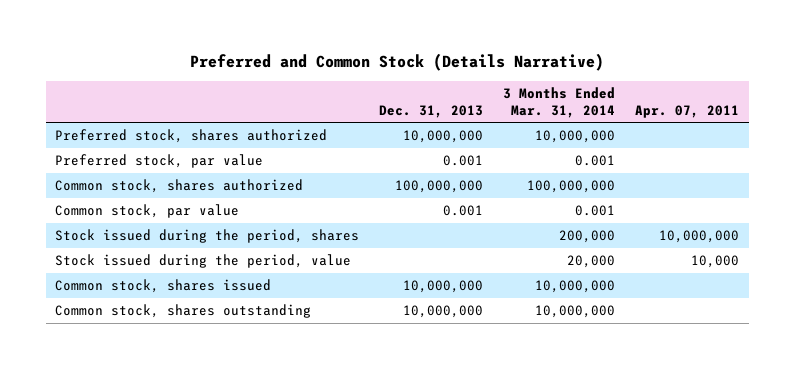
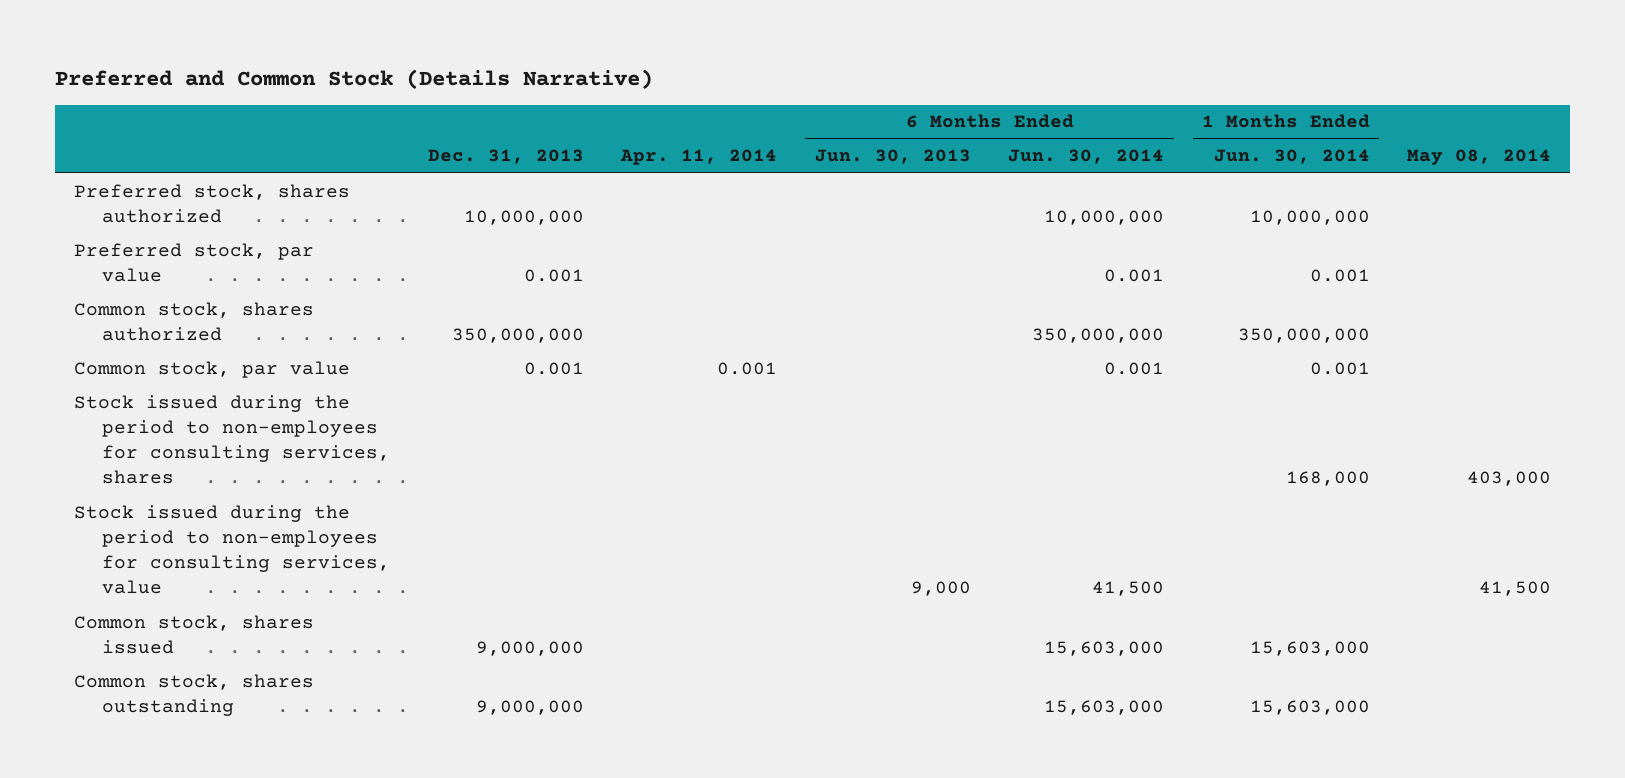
- | Dec. 31, 2013 | 3 Months Ended Mar. 31, 2014 | Apr. 07, 2011
+ | Dec. 31, 2013 | Apr. 11, 2014 | 6 Months Ended Jun. 30, 2013 | 6 Months Ended Jun. 30, 2014 | 1 Months Ended Jun. 30, 2014 | May 08, 2014
- Common stock, shares authorized | 100,000,000 | 100,000,000 |
+ Common stock, shares authorized | 350,000,000 | | | 350,000,000 | 350,000,000 |
- Stock issued during the period, shares | | 200,000 | 10,000,000
- Stock issued during the period, value | | 20,000 | 10,000
- Common stock, shares issued | 10,000,000 | 10,000,000 |
- Common stock, shares outstanding | 10,000,000 | 10,000,000 |
+ Stock issued during the period to non-employees for consulting services, shares | | | | | 168,000 | 403,000
+ Stock issued during the period to non-employees for consulting services, value | | | 9,000 | 41,500 | | 41,500
+ Common stock, shares issued | 9,000,000 | | | 15,603,000 | 15,603,000 |
+ Common stock, shares outstanding | 9,000,000 | | | 15,603,000 | 15,603,000 |

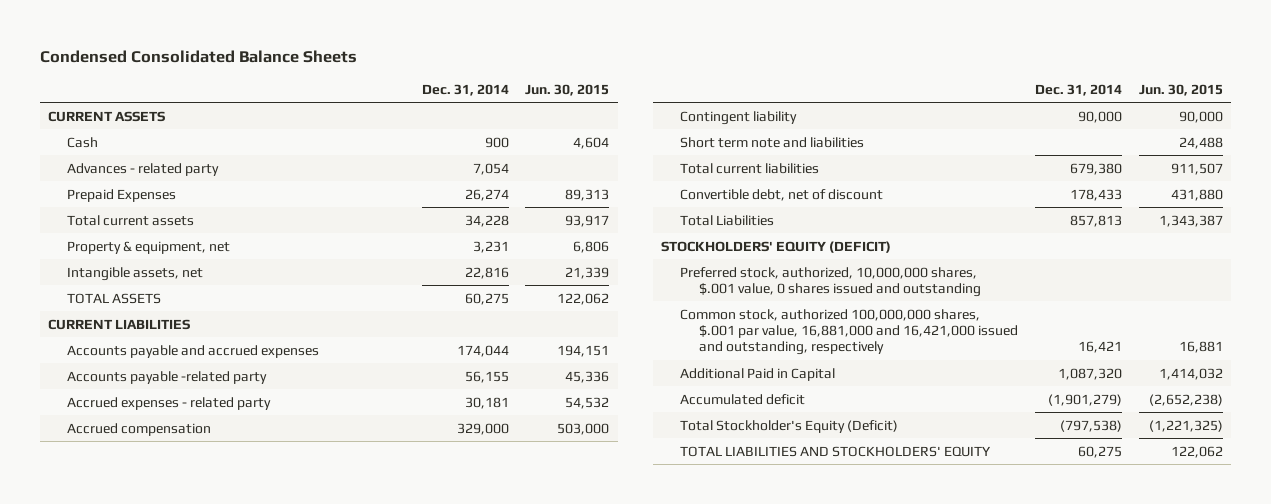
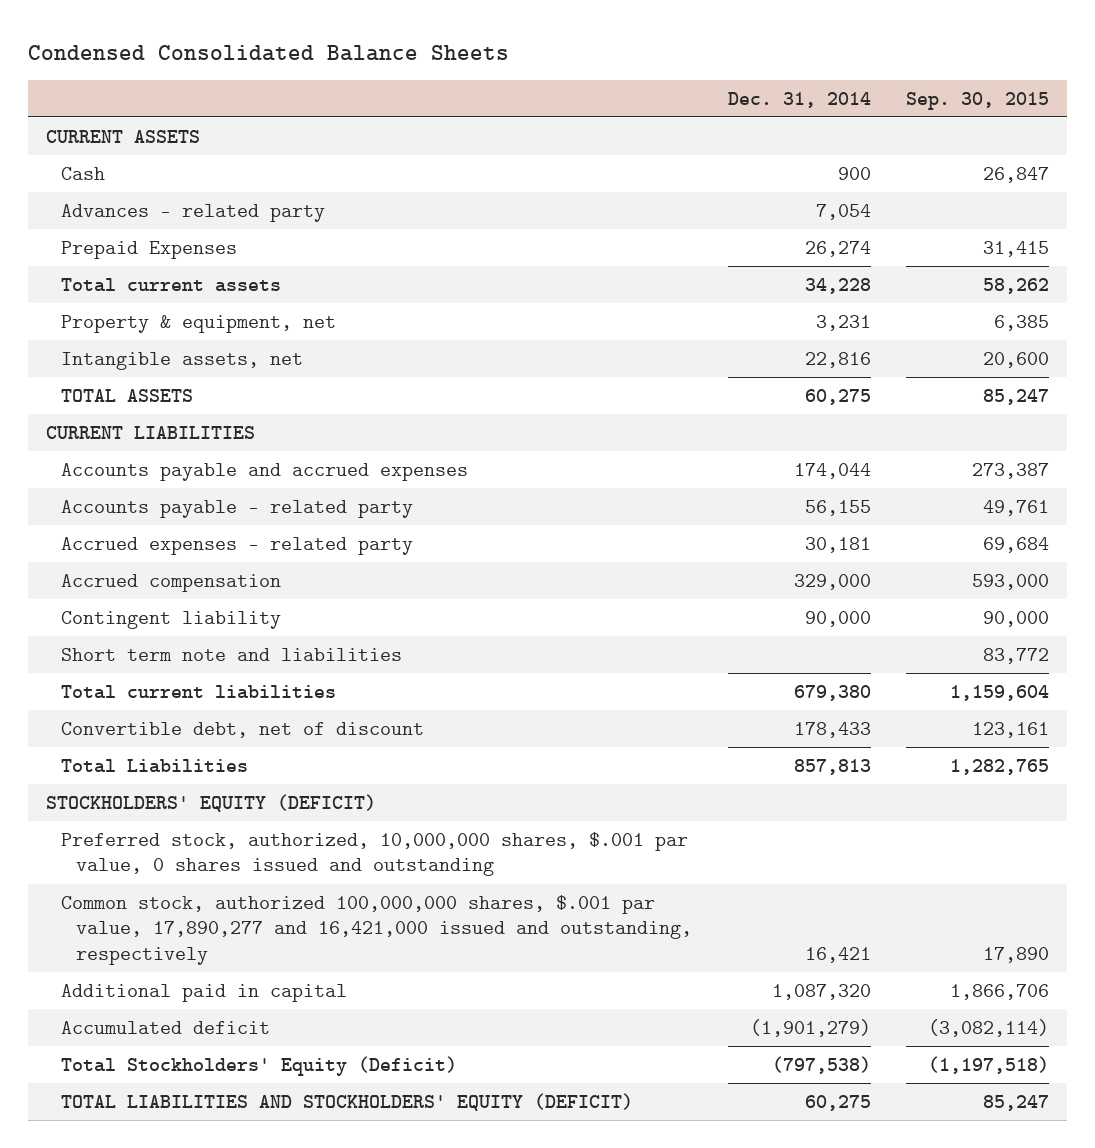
- | Dec. 31, 2014 | Jun. 30, 2015
+ | Dec. 31, 2014 | Sep. 30, 2015
- Accounts payable -related party | 56,155 | 45,336
+ Accounts payable - related party | 56,155 | 49,761
- Preferred stock, authorized, 10,000,000 shares, $.001 value, 0 shares issued and outstanding
- Common stock, authorized 100,000,000 shares, $.001 par value, 16,881,000 and 16,421,000 issued and outstanding, respectively | 16,421 | 16,881
- Additional Paid in Capital | 1,087,320 | 1,414,032
+ Preferred stock, authorized, 10,000,000 shares, $.001 par value, 0 shares issued and outstanding
+ Common stock, authorized 100,000,000 shares, $.001 par value, 17,890,277 and 16,421,000 issued and outstanding, respectively | 16,421 | 17,890
+ Additional paid in capital | 1,087,320 | 1,866,706
- Total Stockholder's Equity (Deficit) | (797,538) | (1,221,325)
- TOTAL LIABILITIES AND STOCKHOLDERS' EQUITY | 60,275 | 122,062
+ Total Stockholders' Equity (Deficit) | (797,538) | (1,197,518)
+ TOTAL LIABILITIES AND STOCKHOLDERS' EQUITY (DEFICIT) | 60,275 | 85,247

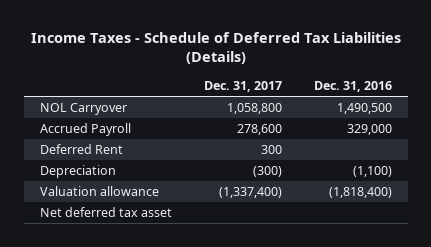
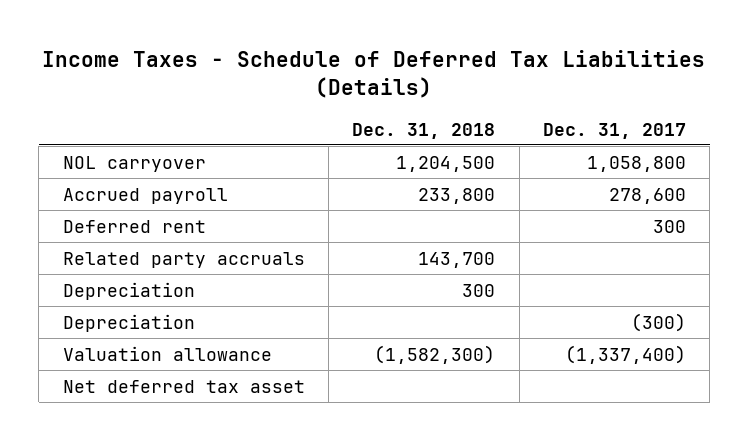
- | Dec. 31, 2017 | Dec. 31, 2016
+ | Dec. 31, 2018 | Dec. 31, 2017
- NOL Carryover | 1,058,800 | 1,490,500
- Accrued Payroll | 278,600 | 329,000
- Deferred Rent | 300 |
+ NOL carryover | 1,204,500 | 1,058,800
+ Accrued payroll | 233,800 | 278,600
+ Deferred rent | | 300
+ Related party accruals | 143,700 |
+ Depreciation | 300 |

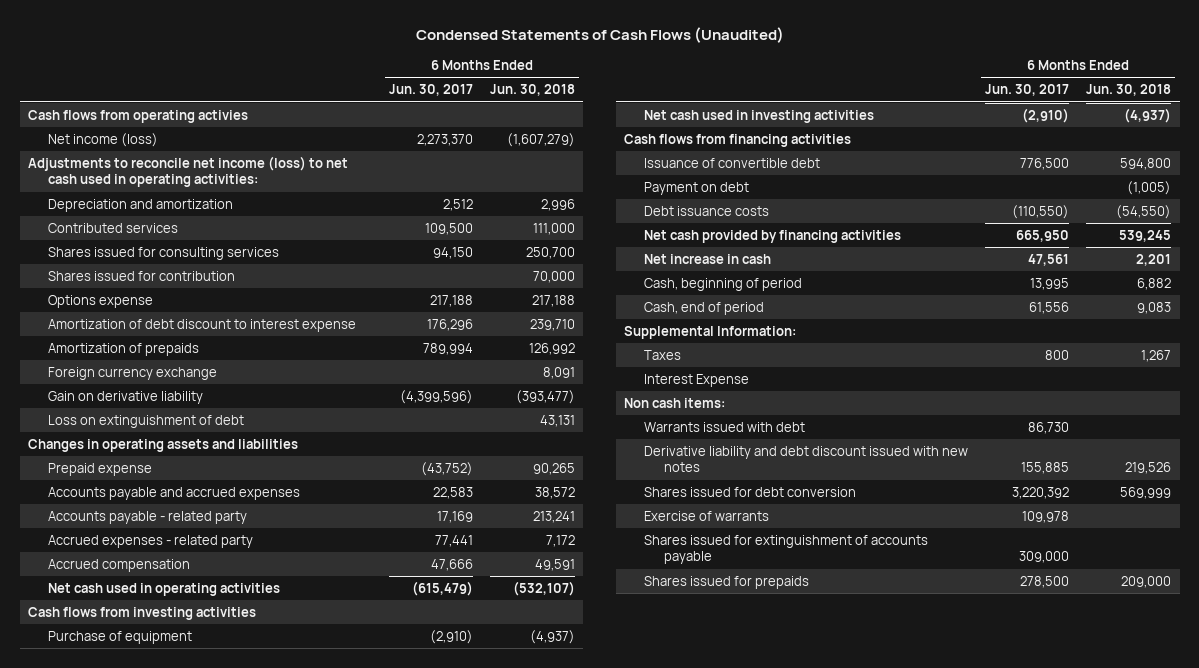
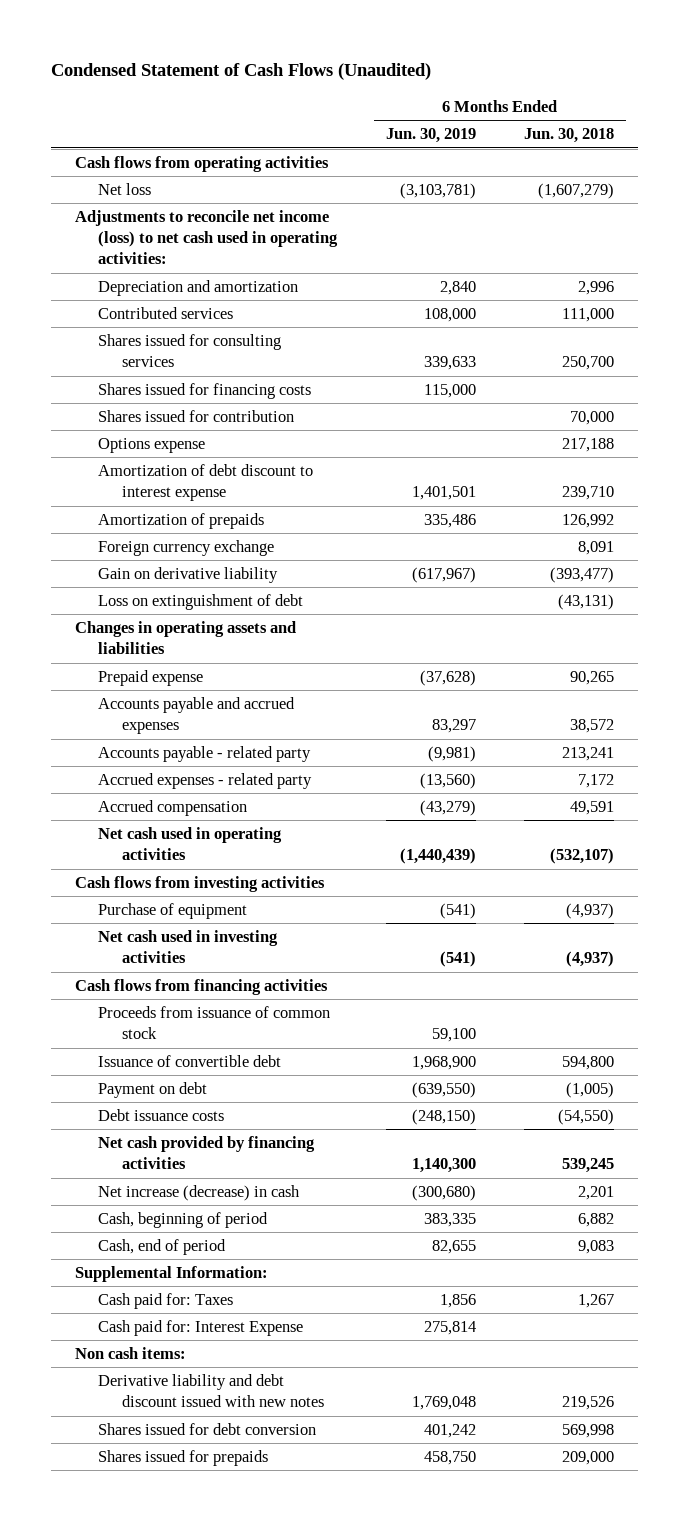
- Condensed Statements of Cash Flows (Unaudited)
+ Condensed Statement of Cash Flows (Unaudited)
- | 6 Months Ended Jun. 30, 2017 | 6 Months Ended Jun. 30, 2018
+ | 6 Months Ended Jun. 30, 2019 | 6 Months Ended Jun. 30, 2018
- Cash flows from operating activies
- Net income (loss) | 2,273,370 | (1,607,279)
+ Cash flows from operating activities
+ Net loss | (3,103,781) | (1,607,279)
+ Shares issued for financing costs | 115,000 |
- Loss on extinguishment of debt | | 43,131
+ Loss on extinguishment of debt | | (43,131)
+ Proceeds from issuance of common stock | 59,100 |
- Net increase in cash | 47,561 | 2,201
+ Net increase (decrease) in cash | (300,680) | 2,201
- Taxes | 800 | 1,267
- Interest Expense
+ Cash paid for: Taxes | 1,856 | 1,267
+ Cash paid for: Interest Expense | 275,814 |
- Warrants issued with debt | 86,730 |
- Shares issued for debt conversion | 3,220,392 | 569,999
- Exercise of warrants | 109,978 |
- Shares issued for extinguishment of accounts payable | 309,000 |
+ Shares issued for debt conversion | 401,242 | 569,998

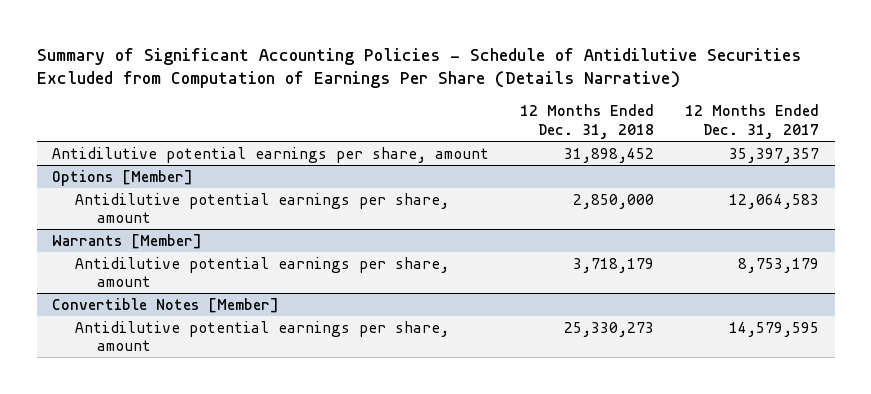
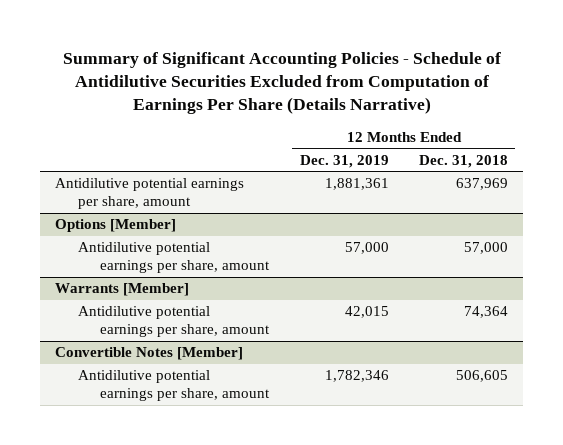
- | 12 Months Ended Dec. 31, 2018 | 12 Months Ended Dec. 31, 2017
+ | 12 Months Ended Dec. 31, 2019 | 12 Months Ended Dec. 31, 2018
- Antidilutive potential earnings per share, amount | 31,898,452 | 35,397,357
+ Antidilutive potential earnings per share, amount | 1,881,361 | 637,969
@ Options [Member]
- Antidilutive potential earnings per share, amount | 2,850,000 | 12,064,583
+ Antidilutive potential earnings per share, amount | 57,000 | 57,000
@ Warrants [Member]
- Antidilutive potential earnings per share, amount | 3,718,179 | 8,753,179
+ Antidilutive potential earnings per share, amount | 42,015 | 74,364
@ Convertible Notes [Member]
- Antidilutive potential earnings per share, amount | 25,330,273 | 14,579,595
+ Antidilutive potential earnings per share, amount | 1,782,346 | 506,605

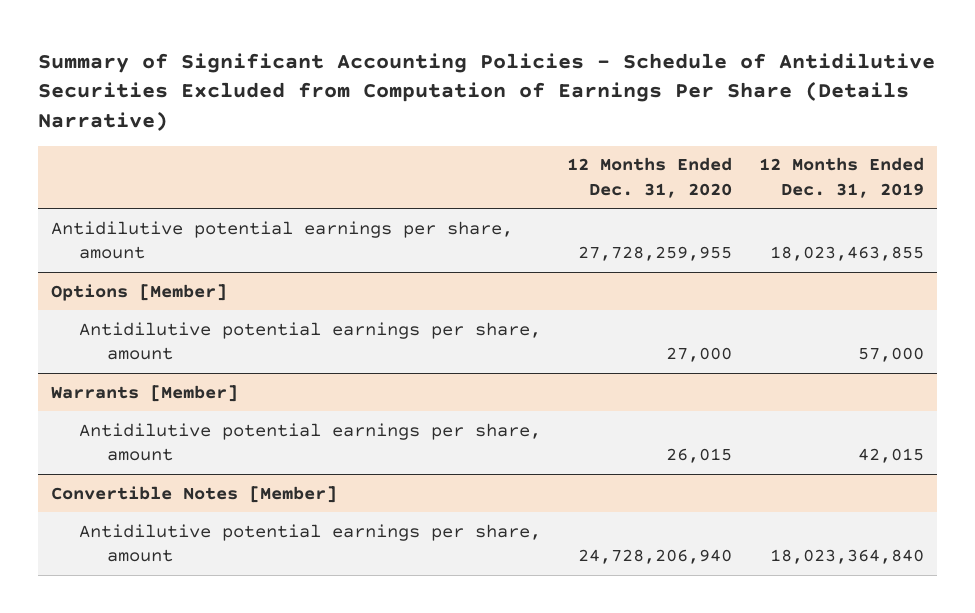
- | 12 Months Ended Dec. 31, 2019 | 12 Months Ended Dec. 31, 2018
+ | 12 Months Ended Dec. 31, 2020 | 12 Months Ended Dec. 31, 2019
- Antidilutive potential earnings per share, amount | 1,881,361 | 637,969
+ Antidilutive potential earnings per share, amount | 27,728,259,955 | 18,023,463,855
@ Convertible Notes [Member]
- Antidilutive potential earnings per share, amount | 1,782,346 | 506,605
+ Antidilutive potential earnings per share, amount | 24,728,206,940 | 18,023,364,840

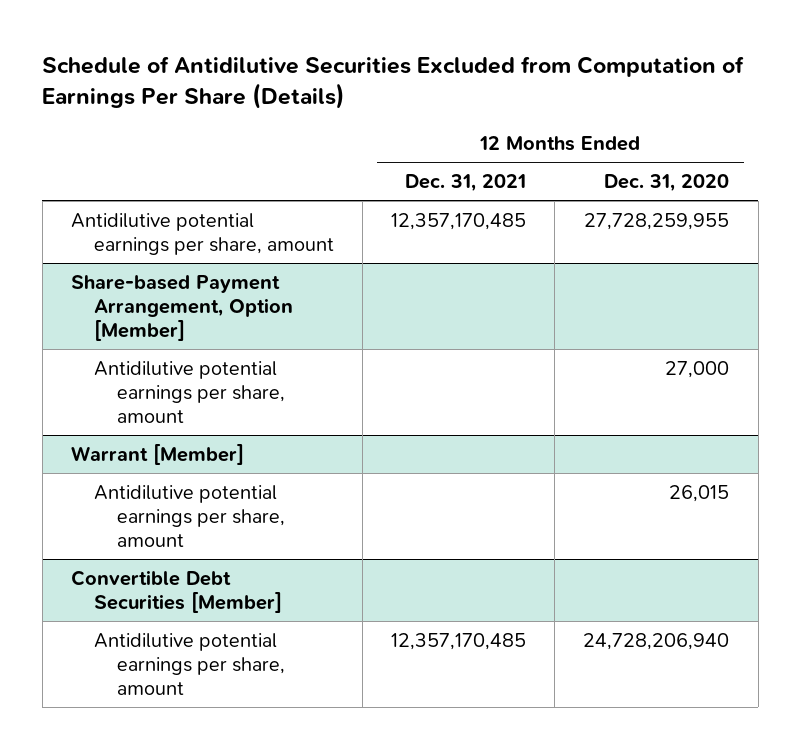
- Summary of Significant Accounting Policies - Schedule of Antidilutive Securities Excluded from Computation of Earnings Per Share (Details Narrative)
+ Schedule of Antidilutive Securities Excluded from Computation of Earnings Per Share (Details)
- | 12 Months Ended Dec. 31, 2020 | 12 Months Ended Dec. 31, 2019
+ | 12 Months Ended Dec. 31, 2021 | 12 Months Ended Dec. 31, 2020
- Options [Member]
+ Share-based Payment Arrangement, Option [Member]
- Warrants [Member]
+ Warrant [Member]
- Convertible Notes [Member]
+ Convertible Debt Securities [Member]

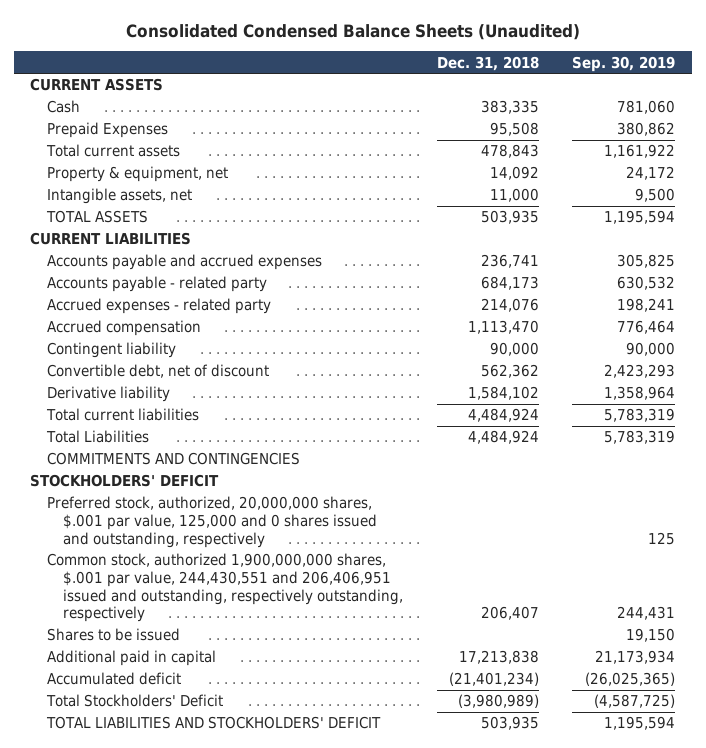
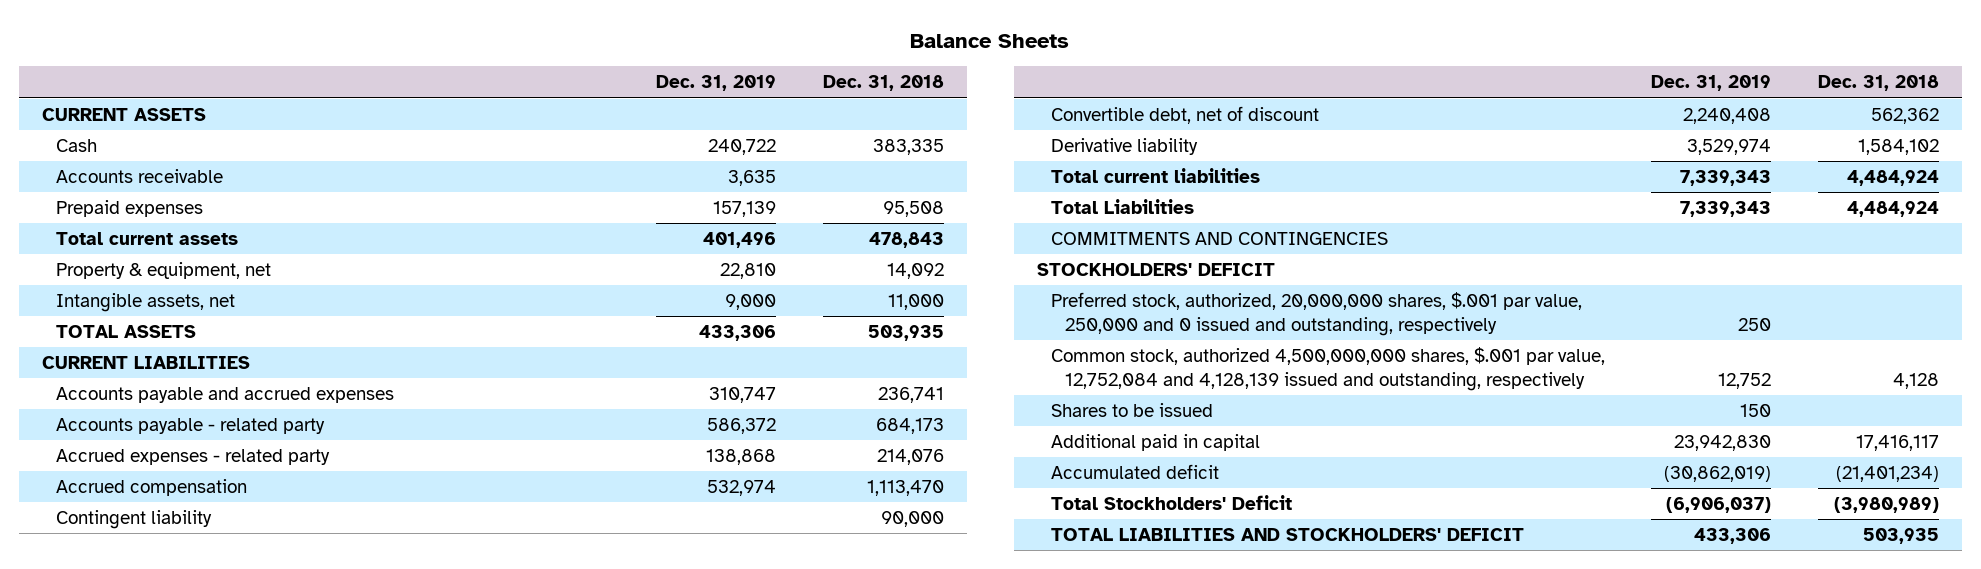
- Consolidated Condensed Balance Sheets (Unaudited)
+ Balance Sheets
- | Dec. 31, 2018 | Sep. 30, 2019
+ | Dec. 31, 2019 | Dec. 31, 2018
- Prepaid Expenses | 95,508 | 380,862
+ Accounts receivable | 3,635 |
+ Prepaid expenses | 157,139 | 95,508
- Preferred stock, authorized, 20,000,000 shares, $.001 par value, 125,000 and 0 shares issued and outstanding, respectively | | 125
- Common stock, authorized 1,900,000,000 shares, $.001 par value, 244,430,551 and 206,406,951 issued and outstanding, respectively outstanding, respectively | 206,407 | 244,431
+ Preferred stock, authorized, 20,000,000 shares, $.001 par value, 250,000 and 0 issued and outstanding, respectively | 250 |
+ Common stock, authorized 4,500,000,000 shares, $.001 par value, 12,752,084 and 4,128,139 issued and outstanding, respectively | 12,752 | 4,128
- Additional paid in capital | 17,213,838 | 21,173,934
+ Additional paid in capital | 23,942,830 | 17,416,117

